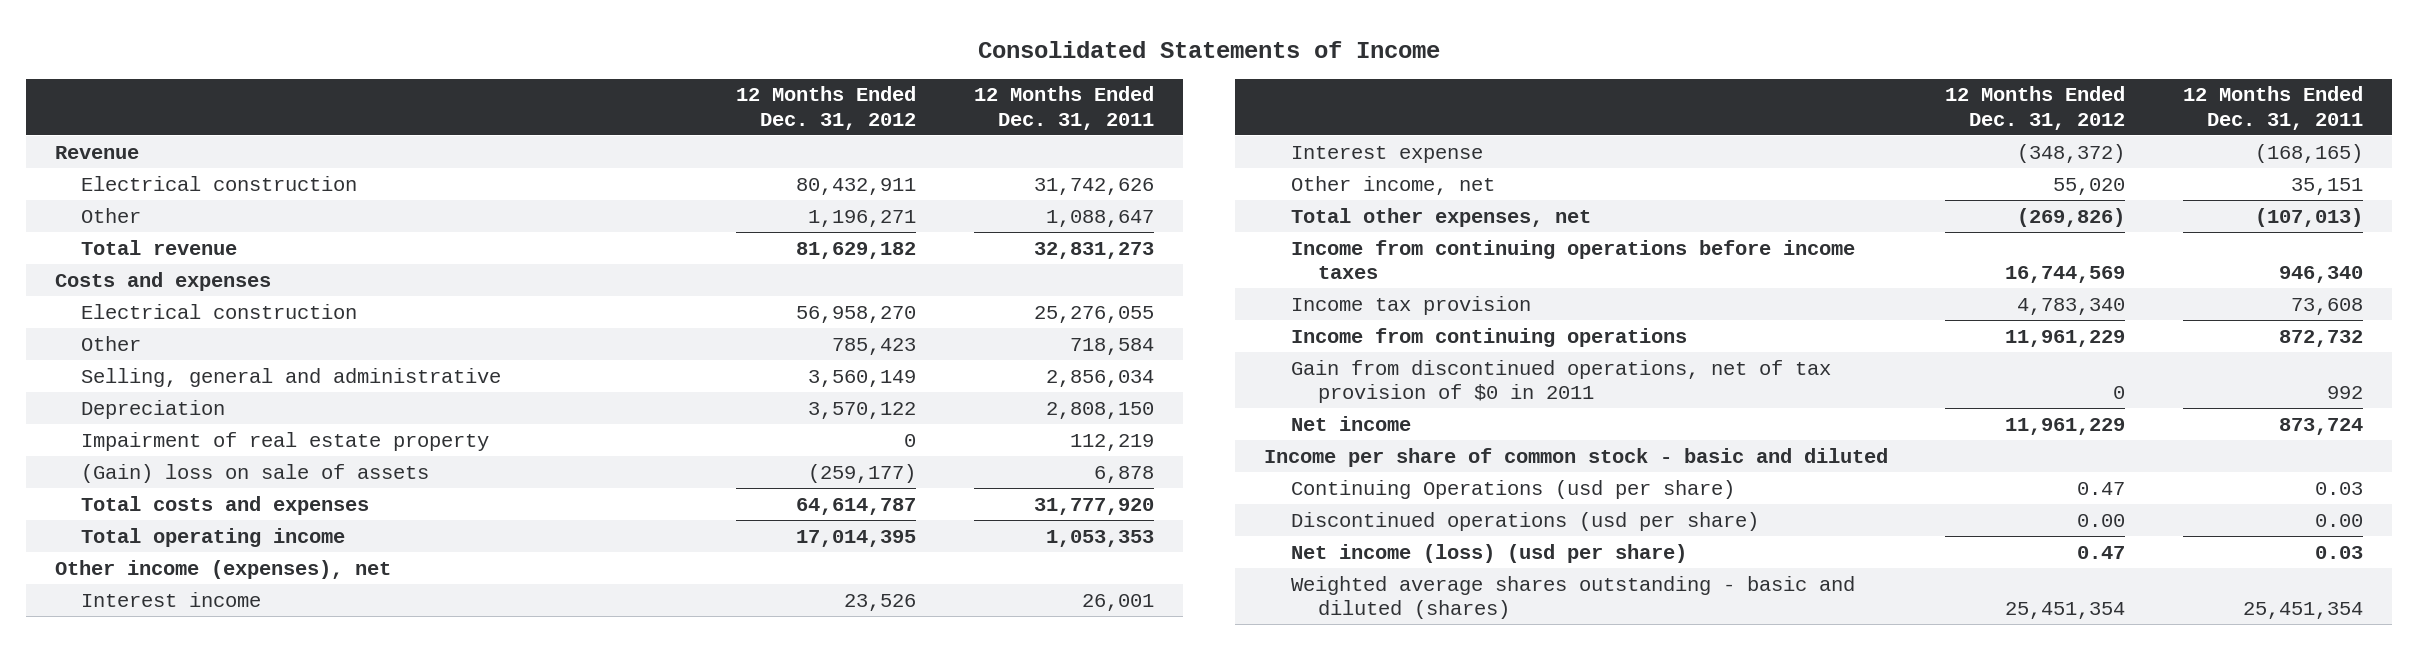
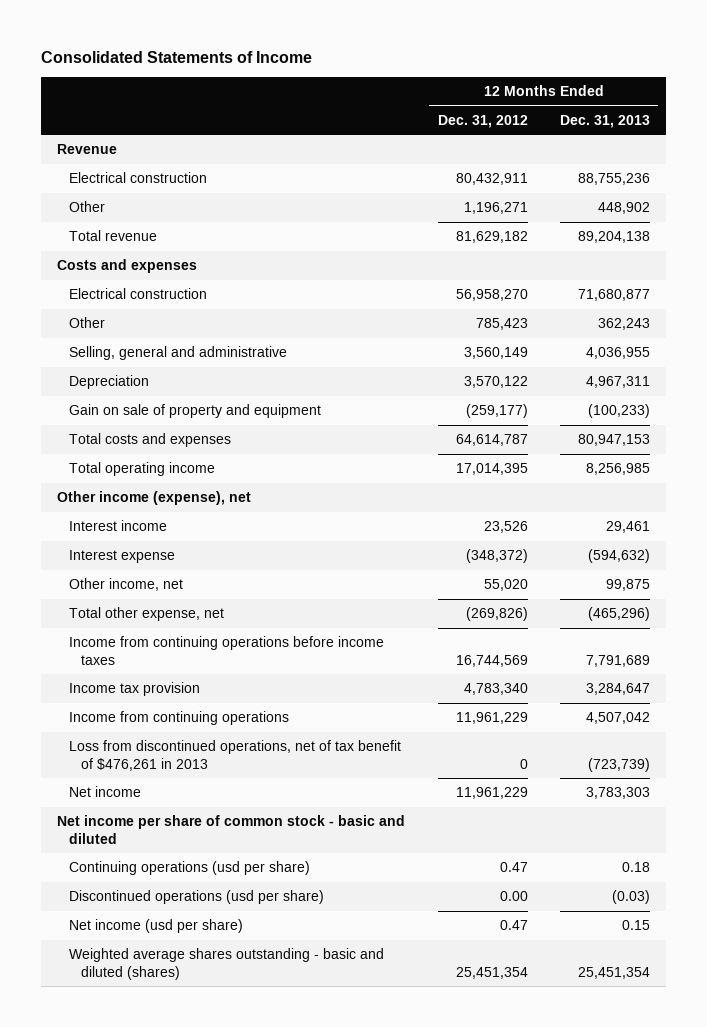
- | 12 Months Ended Dec. 31, 2012 | 12 Months Ended Dec. 31, 2011
+ | 12 Months Ended Dec. 31, 2012 | 12 Months Ended Dec. 31, 2013
- Impairment of real estate property | 0 | 112,219
- (Gain) loss on sale of assets | (259,177) | 6,878
+ Gain on sale of property and equipment | (259,177) | (100,233)
- Other income (expenses), net
+ Other income (expense), net
- Total other expenses, net | (269,826) | (107,013)
+ Total other expense, net | (269,826) | (465,296)
- Gain from discontinued operations, net of tax provision of $0 in 2011 | 0 | 992
+ Loss from discontinued operations, net of tax benefit of $476,261 in 2013 | 0 | (723,739)
- Income per share of common stock - basic and diluted
- Continuing Operations (usd per share) | 0.47 | 0.03
+ Net income per share of common stock - basic and diluted
+ Continuing operations (usd per share) | 0.47 | 0.18
- Net income (loss) (usd per share) | 0.47 | 0.03
+ Net income (usd per share) | 0.47 | 0.15

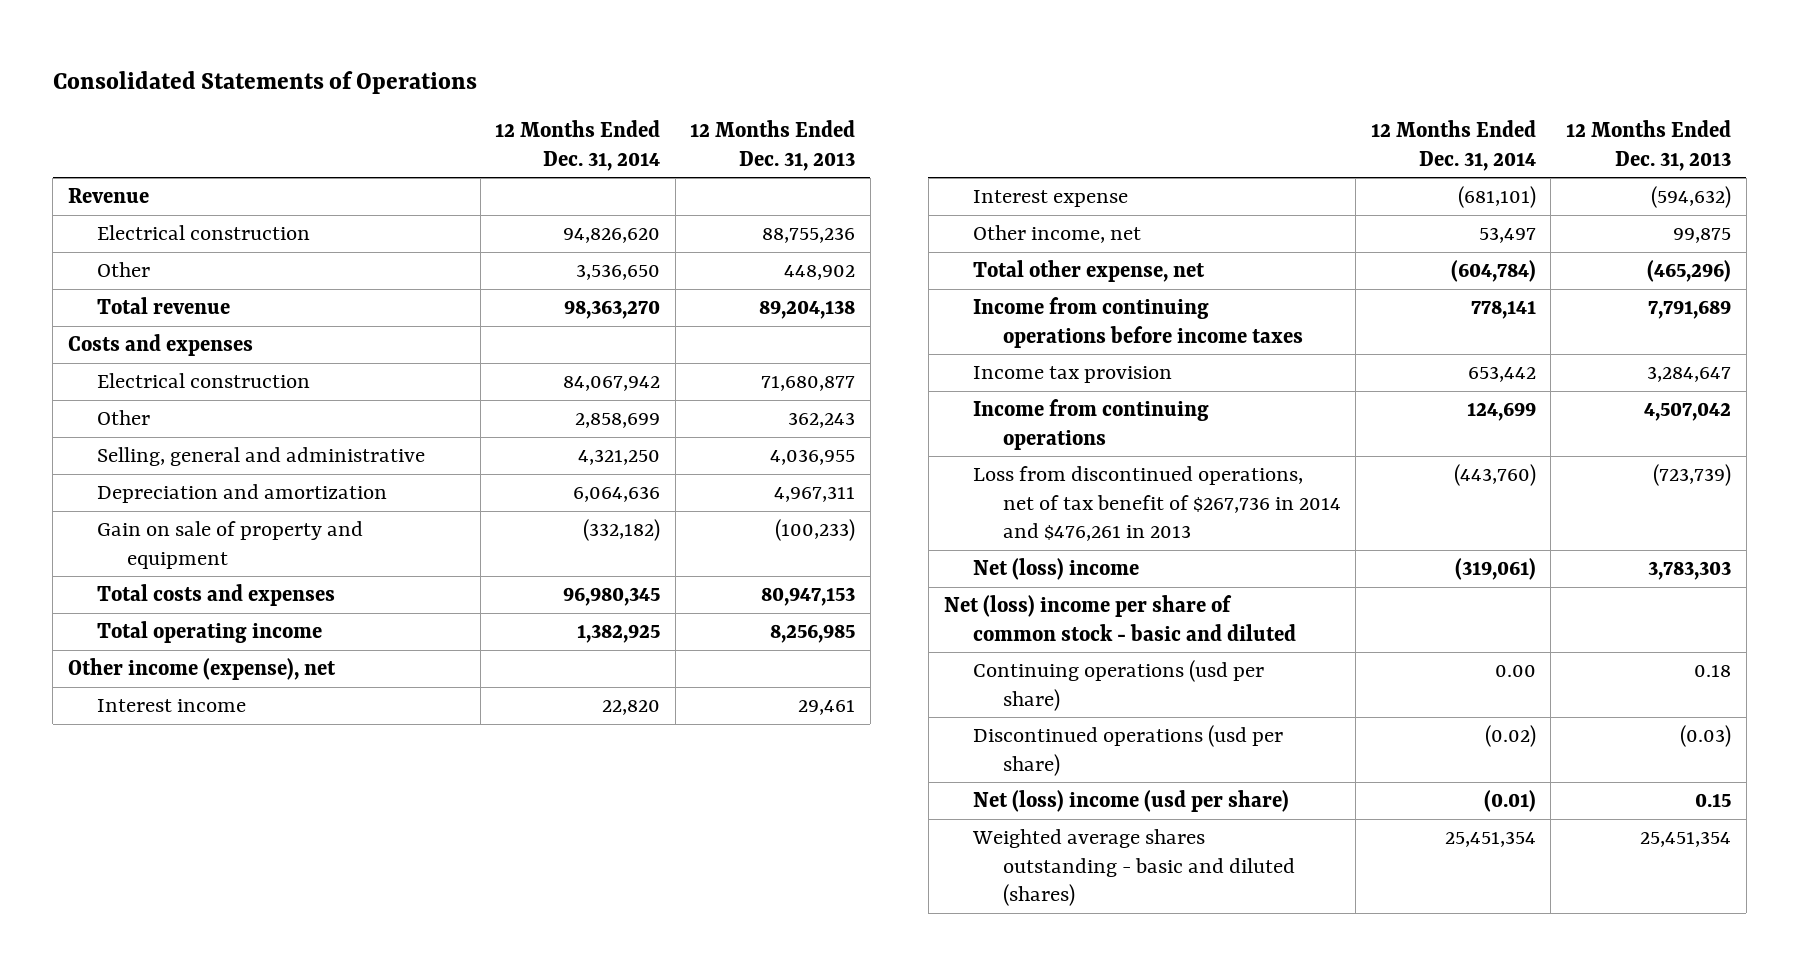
- Consolidated Statements of Income
+ Consolidated Statements of Operations
- | 12 Months Ended Dec. 31, 2012 | 12 Months Ended Dec. 31, 2013
+ | 12 Months Ended Dec. 31, 2014 | 12 Months Ended Dec. 31, 2013
- Depreciation | 3,570,122 | 4,967,311
+ Depreciation and amortization | 6,064,636 | 4,967,311
- Loss from discontinued operations, net of tax benefit of $476,261 in 2013 | 0 | (723,739)
- Net income | 11,961,229 | 3,783,303
- Net income per share of common stock - basic and diluted
+ Loss from discontinued operations, net of tax benefit of $267,736 in 2014 and $476,261 in 2013 | (443,760) | (723,739)
+ Net (loss) income | (319,061) | 3,783,303
+ Net (loss) income per share of common stock - basic and diluted
- Net income (usd per share) | 0.47 | 0.15
+ Net (loss) income (usd per share) | (0.01) | 0.15

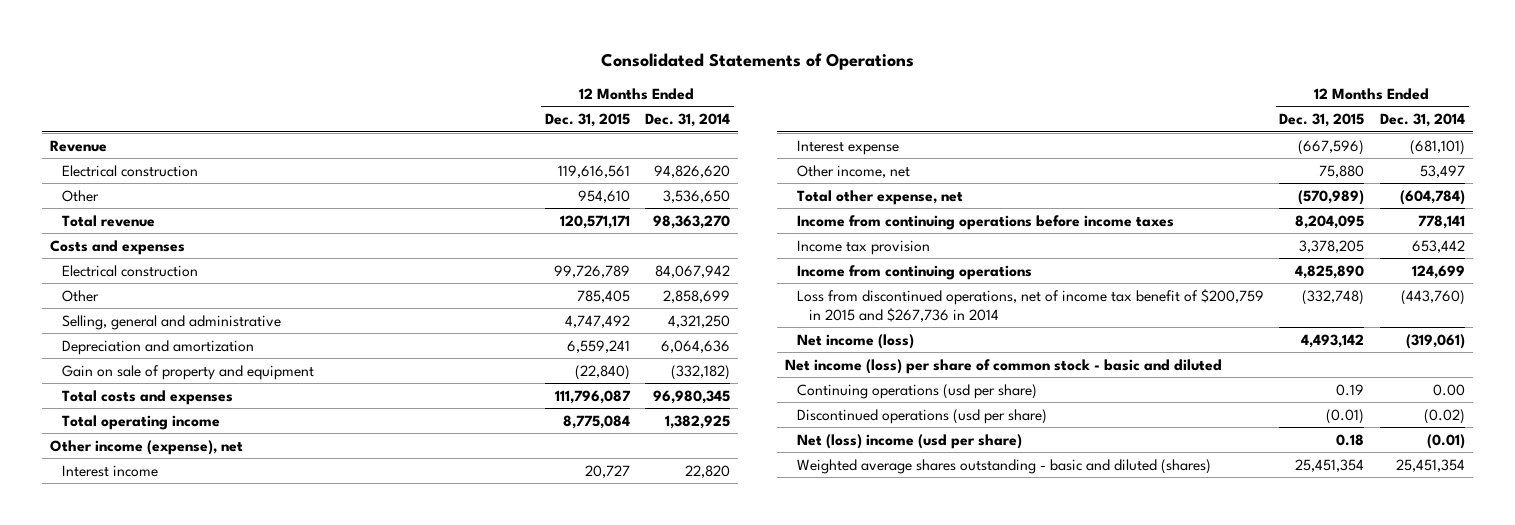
- | 12 Months Ended Dec. 31, 2014 | 12 Months Ended Dec. 31, 2013
+ | 12 Months Ended Dec. 31, 2015 | 12 Months Ended Dec. 31, 2014
- Loss from discontinued operations, net of tax benefit of $267,736 in 2014 and $476,261 in 2013 | (443,760) | (723,739)
- Net (loss) income | (319,061) | 3,783,303
- Net (loss) income per share of common stock - basic and diluted
+ Loss from discontinued operations, net of income tax benefit of $200,759 in 2015 and $267,736 in 2014 | (332,748) | (443,760)
+ Net income (loss) | 4,493,142 | (319,061)
+ Net income (loss) per share of common stock - basic and diluted

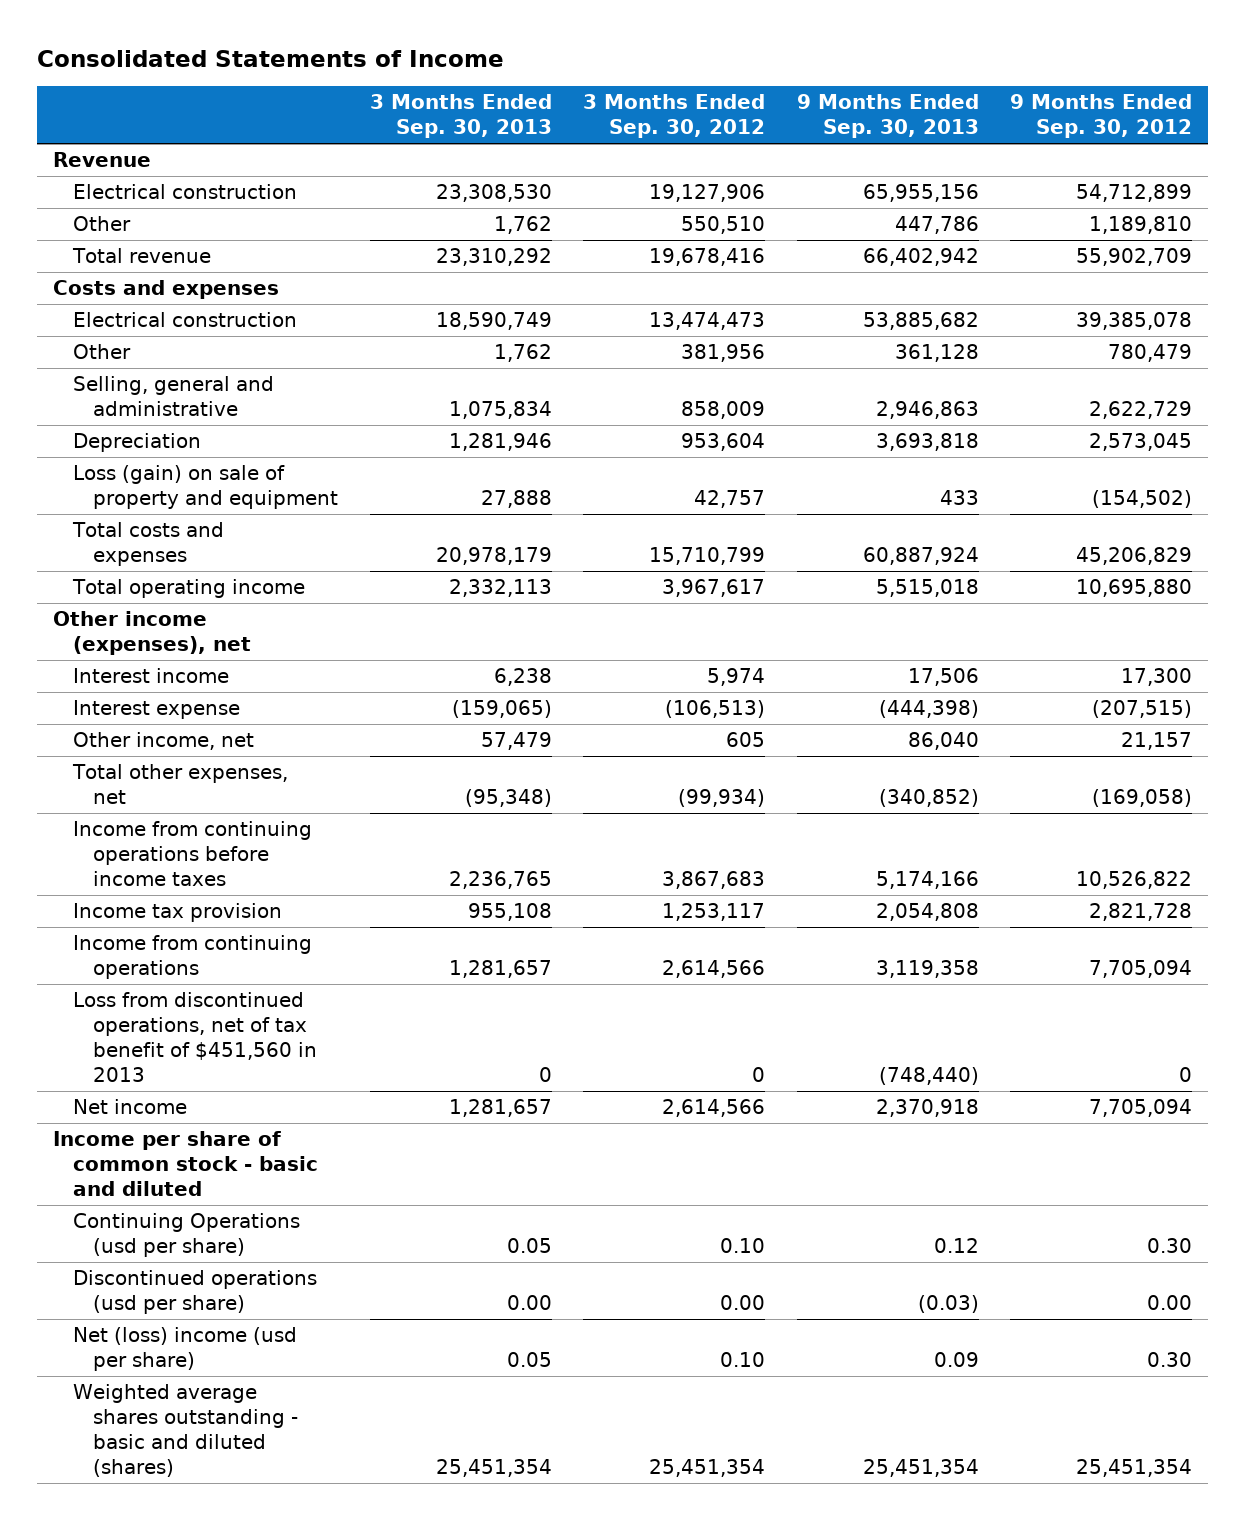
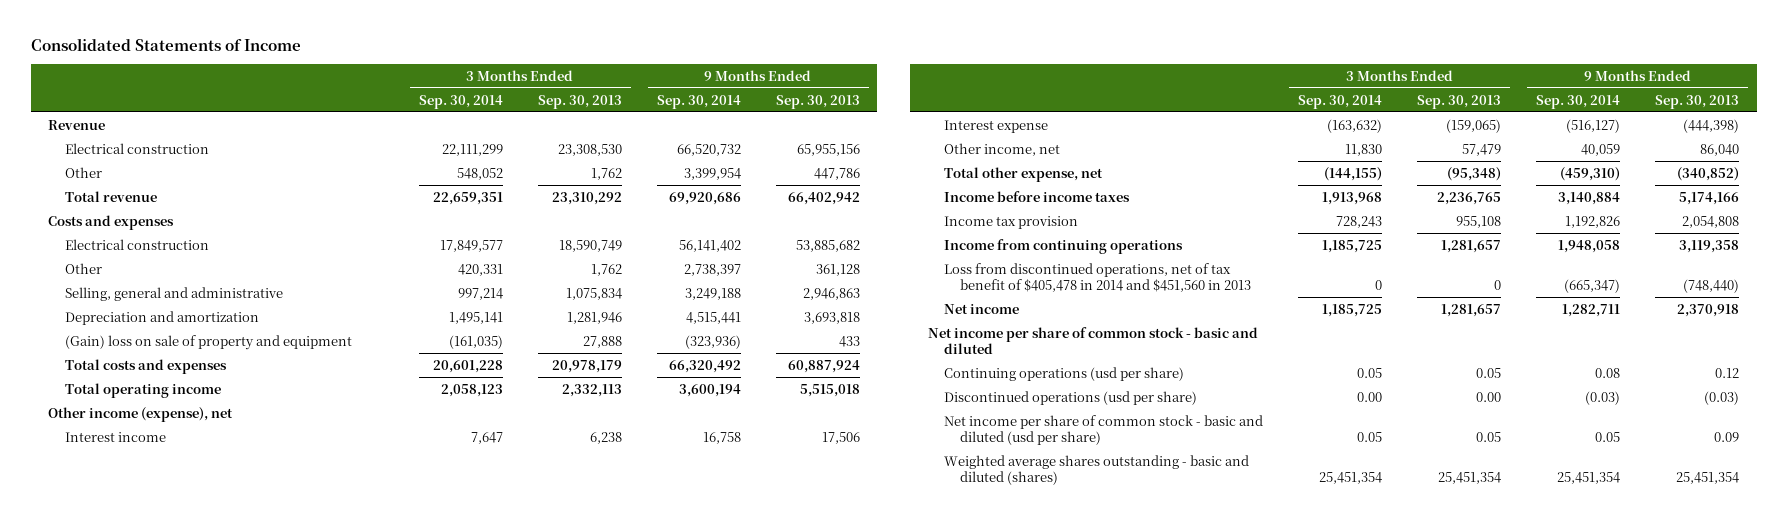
- | 3 Months Ended Sep. 30, 2013 | 3 Months Ended Sep. 30, 2012 | 9 Months Ended Sep. 30, 2013 | 9 Months Ended Sep. 30, 2012
+ | 3 Months Ended Sep. 30, 2014 | 3 Months Ended Sep. 30, 2013 | 9 Months Ended Sep. 30, 2014 | 9 Months Ended Sep. 30, 2013
- Depreciation | 1,281,946 | 953,604 | 3,693,818 | 2,573,045
- Loss (gain) on sale of property and equipment | 27,888 | 42,757 | 433 | (154,502)
+ Depreciation and amortization | 1,495,141 | 1,281,946 | 4,515,441 | 3,693,818
+ (Gain) loss on sale of property and equipment | (161,035) | 27,888 | (323,936) | 433
- Other income (expenses), net
+ Other income (expense), net
- Total other expenses, net | (95,348) | (99,934) | (340,852) | (169,058)
- Income from continuing operations before income taxes | 2,236,765 | 3,867,683 | 5,174,166 | 10,526,822
+ Total other expense, net | (144,155) | (95,348) | (459,310) | (340,852)
+ Income before income taxes | 1,913,968 | 2,236,765 | 3,140,884 | 5,174,166
- Loss from discontinued operations, net of tax benefit of $451,560 in 2013 | 0 | 0 | (748,440) | 0
+ Loss from discontinued operations, net of tax benefit of $405,478 in 2014 and $451,560 in 2013 | 0 | 0 | (665,347) | (748,440)
- Income per share of common stock - basic and diluted
- Continuing Operations (usd per share) | 0.05 | 0.10 | 0.12 | 0.30
+ Net income per share of common stock - basic and diluted
+ Continuing operations (usd per share) | 0.05 | 0.05 | 0.08 | 0.12
- Net (loss) income (usd per share) | 0.05 | 0.10 | 0.09 | 0.30
+ Net income per share of common stock - basic and diluted (usd per share) | 0.05 | 0.05 | 0.05 | 0.09

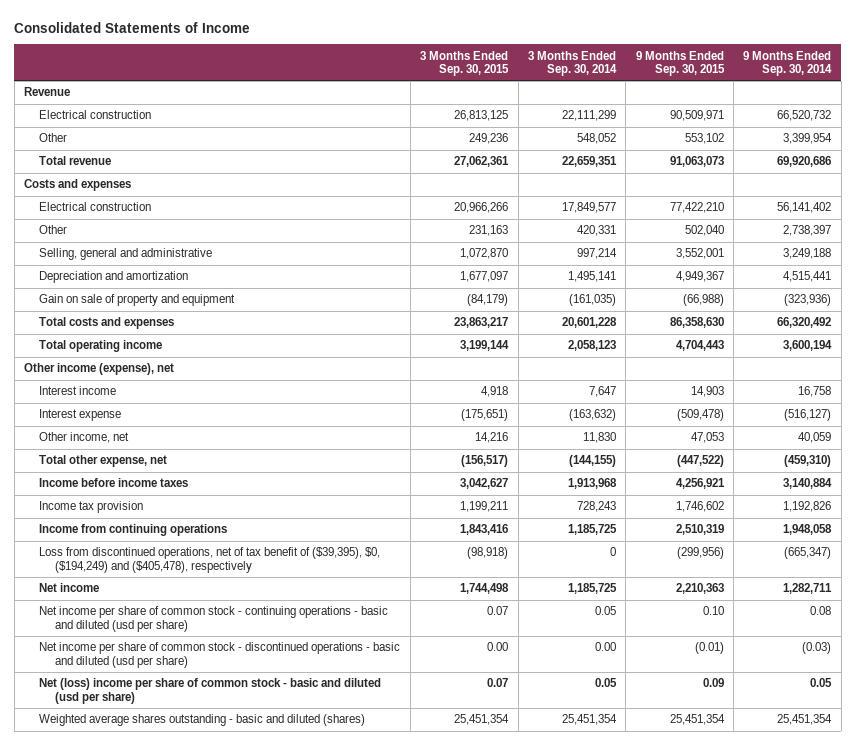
- | 3 Months Ended Sep. 30, 2014 | 3 Months Ended Sep. 30, 2013 | 9 Months Ended Sep. 30, 2014 | 9 Months Ended Sep. 30, 2013
+ | 3 Months Ended Sep. 30, 2015 | 3 Months Ended Sep. 30, 2014 | 9 Months Ended Sep. 30, 2015 | 9 Months Ended Sep. 30, 2014
- (Gain) loss on sale of property and equipment | (161,035) | 27,888 | (323,936) | 433
+ Gain on sale of property and equipment | (84,179) | (161,035) | (66,988) | (323,936)
- Loss from discontinued operations, net of tax benefit of $405,478 in 2014 and $451,560 in 2013 | 0 | 0 | (665,347) | (748,440)
+ Loss from discontinued operations, net of tax benefit of ($39,395), $0, ($194,249) and ($405,478), respectively | (98,918) | 0 | (299,956) | (665,347)
- Net income per share of common stock - basic and diluted
- Continuing operations (usd per share) | 0.05 | 0.05 | 0.08 | 0.12
- Discontinued operations (usd per share) | 0.00 | 0.00 | (0.03) | (0.03)
- Net income per share of common stock - basic and diluted (usd per share) | 0.05 | 0.05 | 0.05 | 0.09
+ Net income per share of common stock - continuing operations - basic and diluted (usd per share) | 0.07 | 0.05 | 0.10 | 0.08
+ Net income per share of common stock - discontinued operations - basic and diluted (usd per share) | 0.00 | 0.00 | (0.01) | (0.03)
+ Net (loss) income per share of common stock - basic and diluted (usd per share) | 0.07 | 0.05 | 0.09 | 0.05

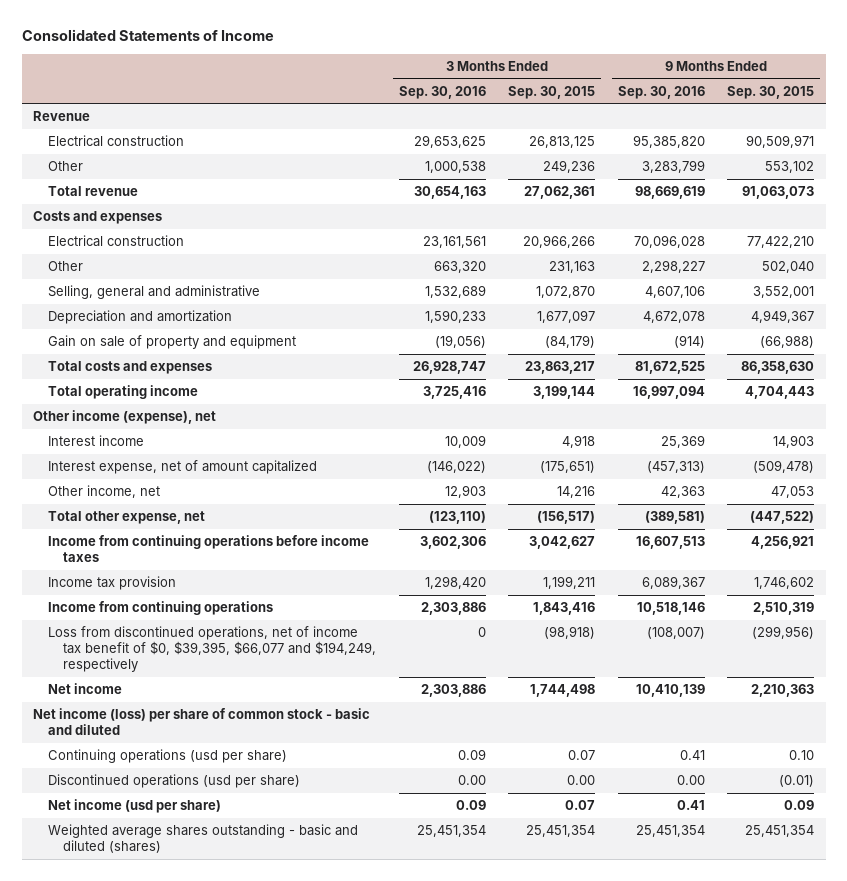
- | 3 Months Ended Sep. 30, 2015 | 3 Months Ended Sep. 30, 2014 | 9 Months Ended Sep. 30, 2015 | 9 Months Ended Sep. 30, 2014
+ | 3 Months Ended Sep. 30, 2016 | 3 Months Ended Sep. 30, 2015 | 9 Months Ended Sep. 30, 2016 | 9 Months Ended Sep. 30, 2015
- Interest expense | (175,651) | (163,632) | (509,478) | (516,127)
+ Interest expense, net of amount capitalized | (146,022) | (175,651) | (457,313) | (509,478)
- Income before income taxes | 3,042,627 | 1,913,968 | 4,256,921 | 3,140,884
+ Income from continuing operations before income taxes | 3,602,306 | 3,042,627 | 16,607,513 | 4,256,921
- Loss from discontinued operations, net of tax benefit of ($39,395), $0, ($194,249) and ($405,478), respectively | (98,918) | 0 | (299,956) | (665,347)
+ Loss from discontinued operations, net of income tax benefit of $0, $39,395, $66,077 and $194,249, respectively | 0 | (98,918) | (108,007) | (299,956)
- Net income per share of common stock - continuing operations - basic and diluted (usd per share) | 0.07 | 0.05 | 0.10 | 0.08
- Net income per share of common stock - discontinued operations - basic and diluted (usd per share) | 0.00 | 0.00 | (0.01) | (0.03)
- Net (loss) income per share of common stock - basic and diluted (usd per share) | 0.07 | 0.05 | 0.09 | 0.05
+ Net income (loss) per share of common stock - basic and diluted
+ Continuing operations (usd per share) | 0.09 | 0.07 | 0.41 | 0.10
+ Discontinued operations (usd per share) | 0.00 | 0.00 | 0.00 | (0.01)
+ Net income (usd per share) | 0.09 | 0.07 | 0.41 | 0.09

